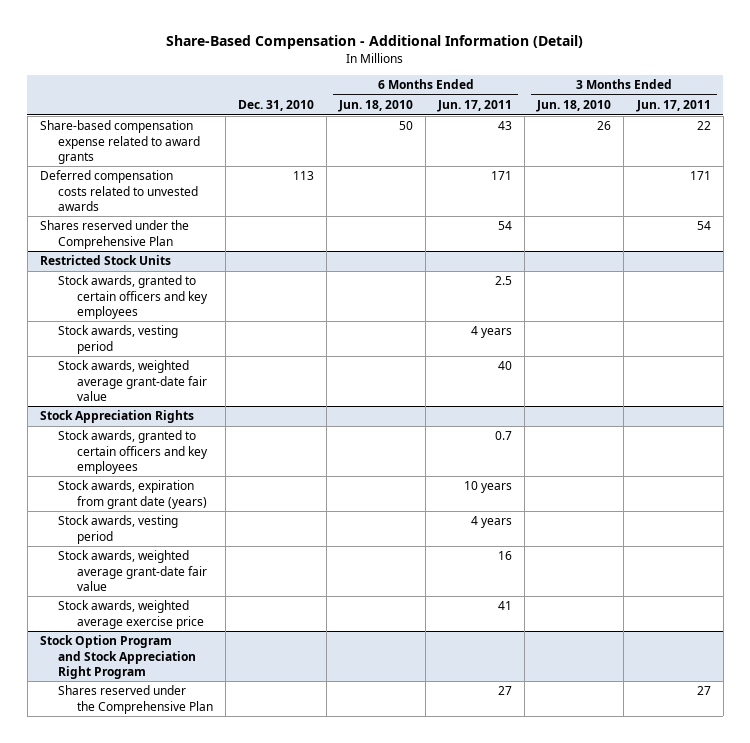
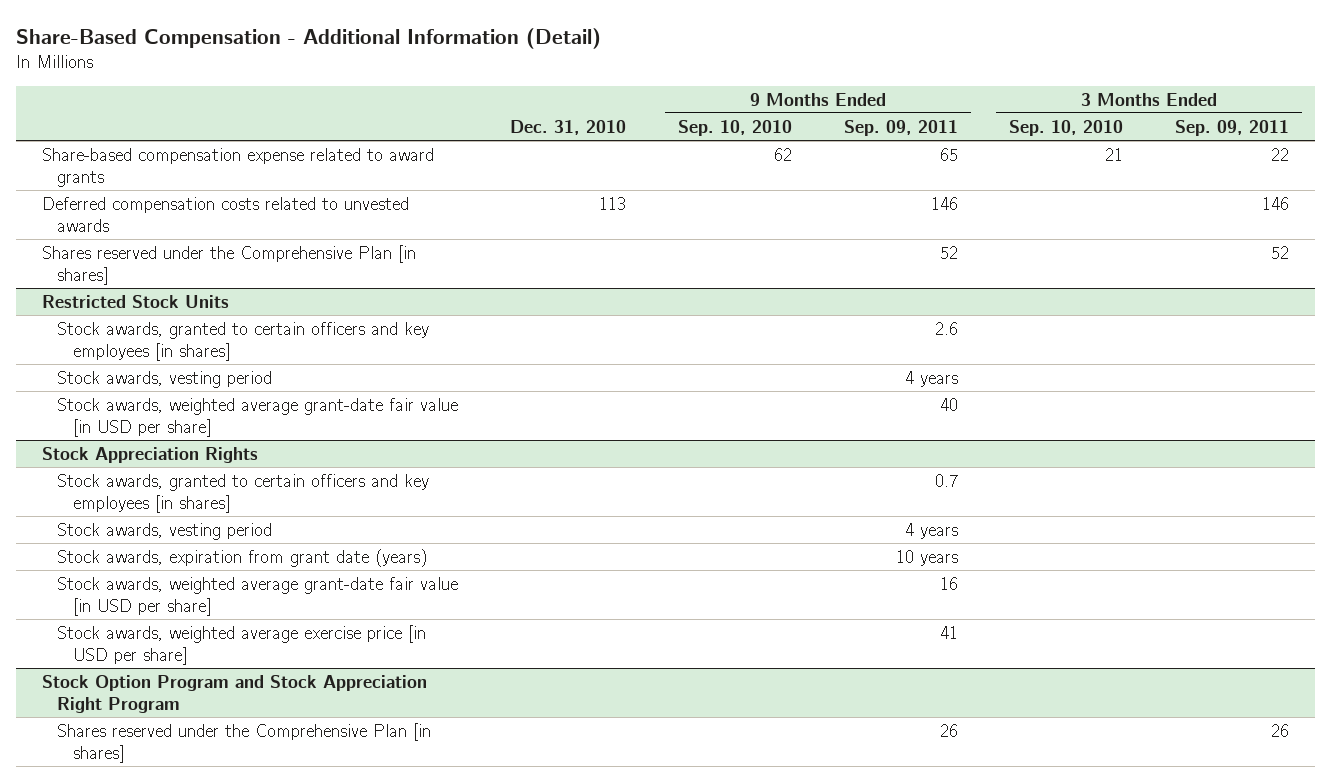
- | Dec. 31, 2010 | 6 Months Ended Jun. 18, 2010 | 6 Months Ended Jun. 17, 2011 | 3 Months Ended Jun. 18, 2010 | 3 Months Ended Jun. 17, 2011
+ | Dec. 31, 2010 | 9 Months Ended Sep. 10, 2010 | 9 Months Ended Sep. 09, 2011 | 3 Months Ended Sep. 10, 2010 | 3 Months Ended Sep. 09, 2011
- Shares reserved under the Comprehensive Plan | | | 54 | | 54
+ Shares reserved under the Comprehensive Plan [in shares] | | | 52 | | 52
@ Restricted Stock Units
- Stock awards, granted to certain officers and key employees | | | 2.5 | |
+ Stock awards, granted to certain officers and key employees [in shares] | | | 2.6 | |
- Stock awards, weighted average grant-date fair value | | | 40 | |
+ Stock awards, weighted average grant-date fair value [in USD per share] | | | 40 | |
@ Stock Appreciation Rights
- Stock awards, granted to certain officers and key employees | | | 0.7 | |
+ Stock awards, granted to certain officers and key employees [in shares] | | | 0.7 | |
- Stock awards, weighted average grant-date fair value | | | 16 | |
- Stock awards, weighted average exercise price | | | 41 | |
moved down: Stock awards, expiration from grant date (years) | | | 10 years | |
+ Stock awards, weighted average grant-date fair value [in USD per share] | | | 16 | |
+ Stock awards, weighted average exercise price [in USD per share] | | | 41 | |
@ Stock Option Program and Stock Appreciation Right Program
- Shares reserved under the Comprehensive Plan | | | 27 | | 27
+ Shares reserved under the Comprehensive Plan [in shares] | | | 26 | | 26

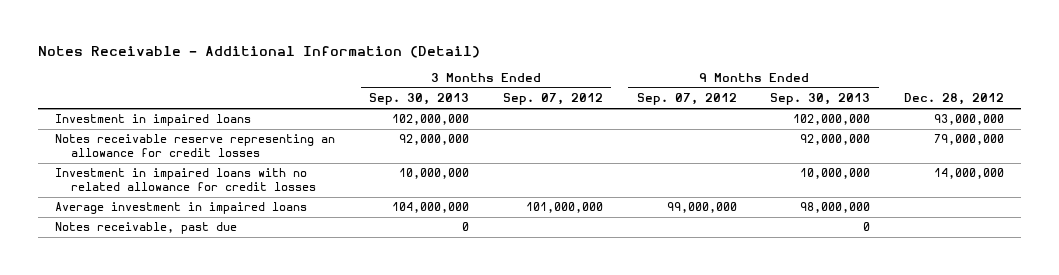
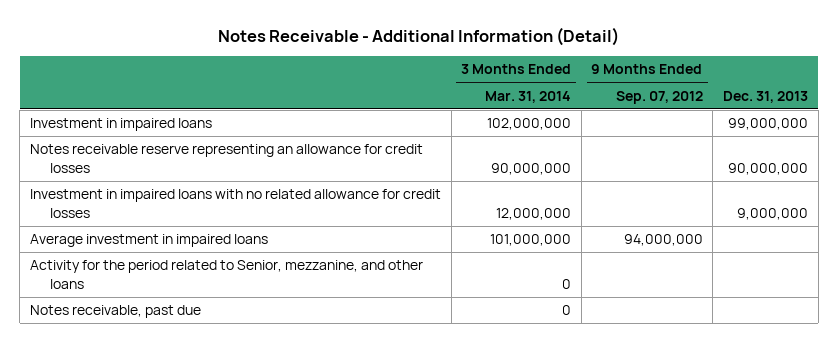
- | 3 Months Ended Sep. 30, 2013 | 3 Months Ended Sep. 07, 2012 | 9 Months Ended Sep. 07, 2012 | 9 Months Ended Sep. 30, 2013 | Dec. 28, 2012
+ | 3 Months Ended Mar. 31, 2014 | 9 Months Ended Sep. 07, 2012 | Dec. 31, 2013
- Average investment in impaired loans | 104,000,000 | 101,000,000 | 99,000,000 | 98,000,000 |
+ Average investment in impaired loans | 101,000,000 | 94,000,000 |
+ Activity for the period related to Senior, mezzanine, and other loans | 0 | |

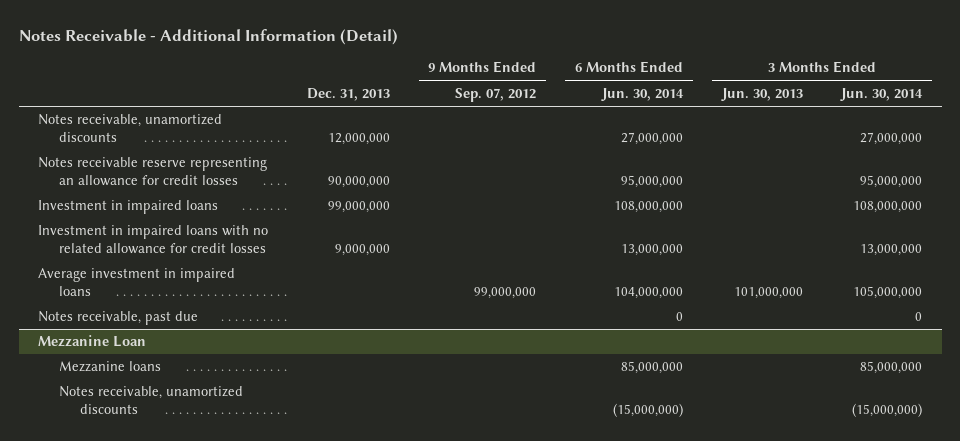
- | 3 Months Ended Mar. 31, 2014 | 9 Months Ended Sep. 07, 2012 | Dec. 31, 2013
+ | Dec. 31, 2013 | 9 Months Ended Sep. 07, 2012 | 6 Months Ended Jun. 30, 2014 | 3 Months Ended Jun. 30, 2013 | 3 Months Ended Jun. 30, 2014
+ Notes receivable, unamortized discounts | 12,000,000 | | 27,000,000 | | 27,000,000
moved down: Investment in impaired loans | 99,000,000 | | 108,000,000 | | 108,000,000
- Average investment in impaired loans | 101,000,000 | 94,000,000 |
- Activity for the period related to Senior, mezzanine, and other loans | 0 | |
+ Average investment in impaired loans | | 99,000,000 | 104,000,000 | 101,000,000 | 105,000,000
+ Mezzanine Loan
+ Mezzanine loans | | | 85,000,000 | | 85,000,000
+ Notes receivable, unamortized discounts | | | (15,000,000) | | (15,000,000)

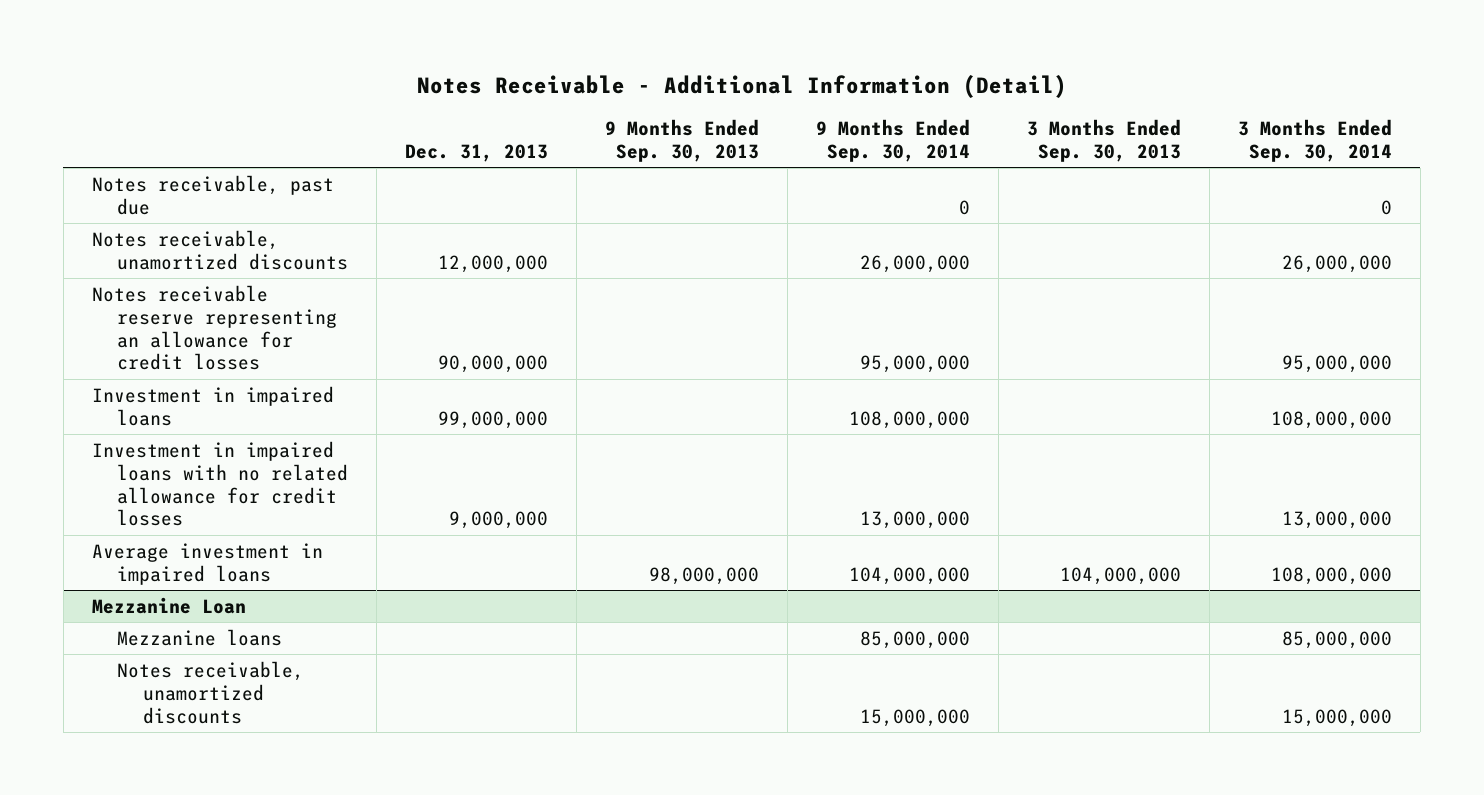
- | Dec. 31, 2013 | 9 Months Ended Sep. 07, 2012 | 6 Months Ended Jun. 30, 2014 | 3 Months Ended Jun. 30, 2013 | 3 Months Ended Jun. 30, 2014
+ | Dec. 31, 2013 | 9 Months Ended Sep. 30, 2013 | 9 Months Ended Sep. 30, 2014 | 3 Months Ended Sep. 30, 2013 | 3 Months Ended Sep. 30, 2014
moved up: Notes receivable, past due | | | 0 | | 0

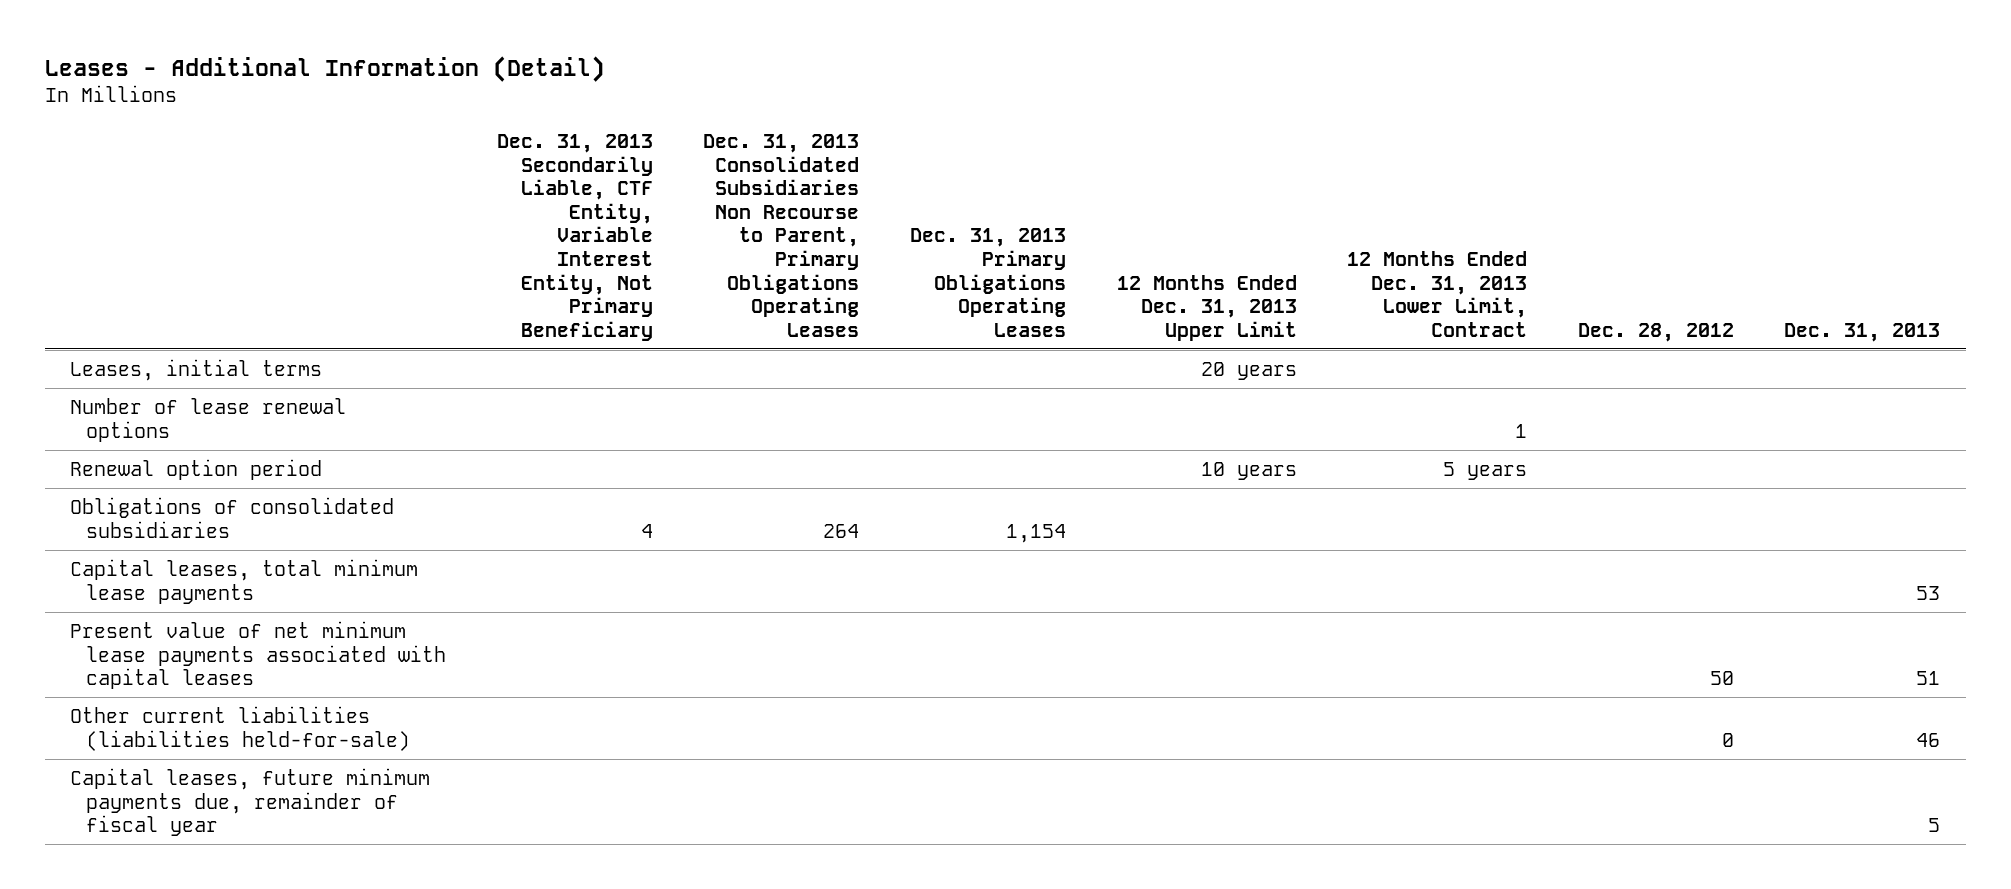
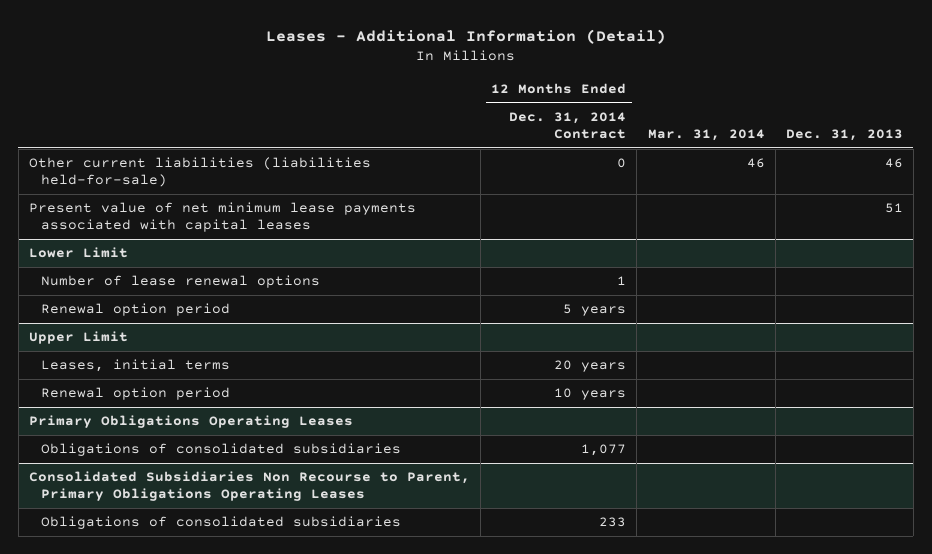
- | Dec. 31, 2013 Secondarily Liable, CTF Entity, Variable Interest Entity, Not Primary Beneficiary | Dec. 31, 2013 Consolidated Subsidiaries Non Recourse to Parent, Primary Obligations Operating Leases | Dec. 31, 2013 Primary Obligations Operating Leases | 12 Months Ended Dec. 31, 2013 Upper Limit | 12 Months Ended Dec. 31, 2013 Lower Limit, Contract | Dec. 28, 2012 | Dec. 31, 2013
+ | 12 Months Ended Dec. 31, 2014 Contract | Mar. 31, 2014 | Dec. 31, 2013
- Leases, initial terms | | | | 20 years | | |
- Number of lease renewal options | | | | | 1 | |
- Renewal option period | | | | 10 years | 5 years | |
- Obligations of consolidated subsidiaries | 4 | 264 | 1,154 | | | |
- Capital leases, total minimum lease payments | | | | | | | 53
- Capital leases, future minimum payments due, remainder of fiscal year | | | | | | | 5
moved down: Present value of net minimum lease payments associated with capital leases | | | 51
+ Lower Limit
+ Number of lease renewal options | 1 | |
+ Renewal option period | 5 years | |
+ Upper Limit
+ Leases, initial terms | 20 years | |
+ Renewal option period | 10 years | |
+ Primary Obligations Operating Leases
+ Obligations of consolidated subsidiaries | 1,077 | |
+ Consolidated Subsidiaries Non Recourse to Parent, Primary Obligations Operating Leases
+ Obligations of consolidated subsidiaries | 233 | |

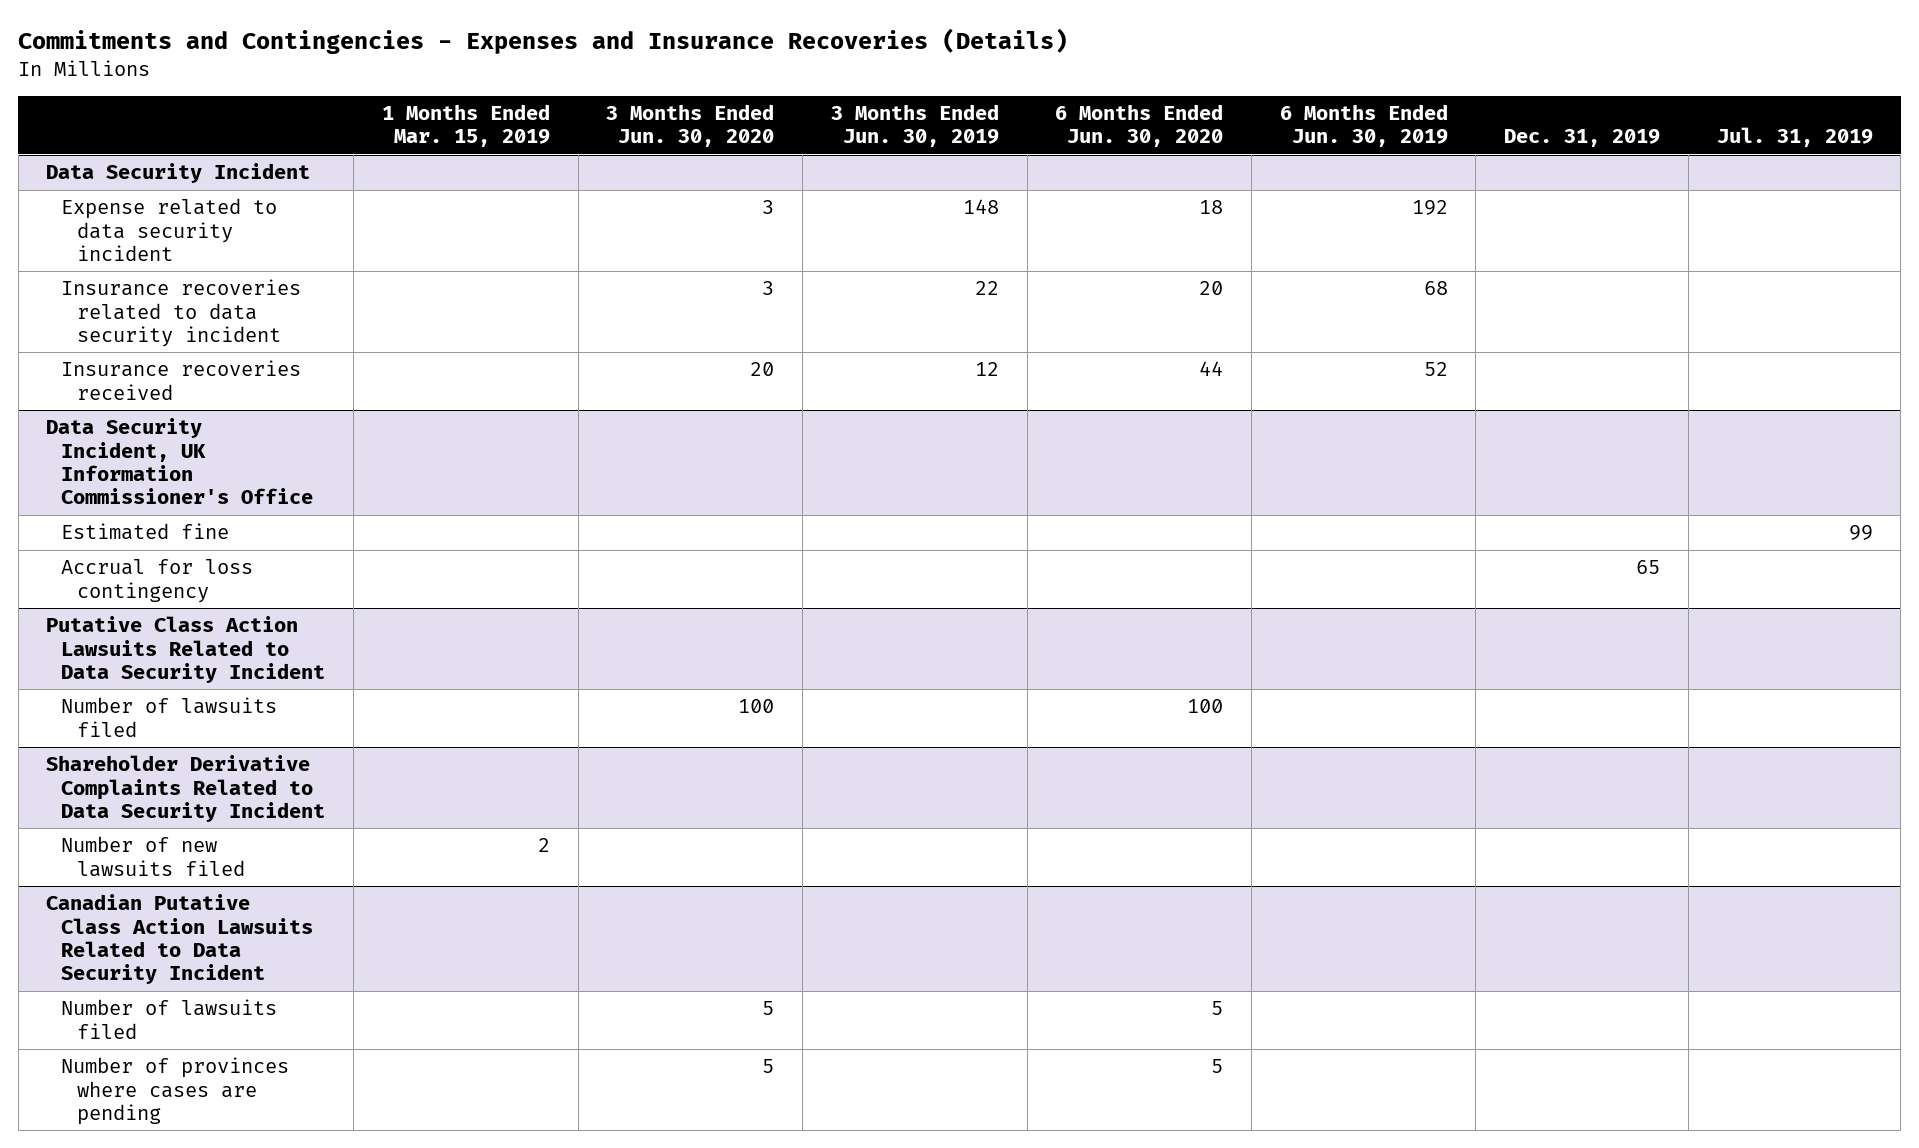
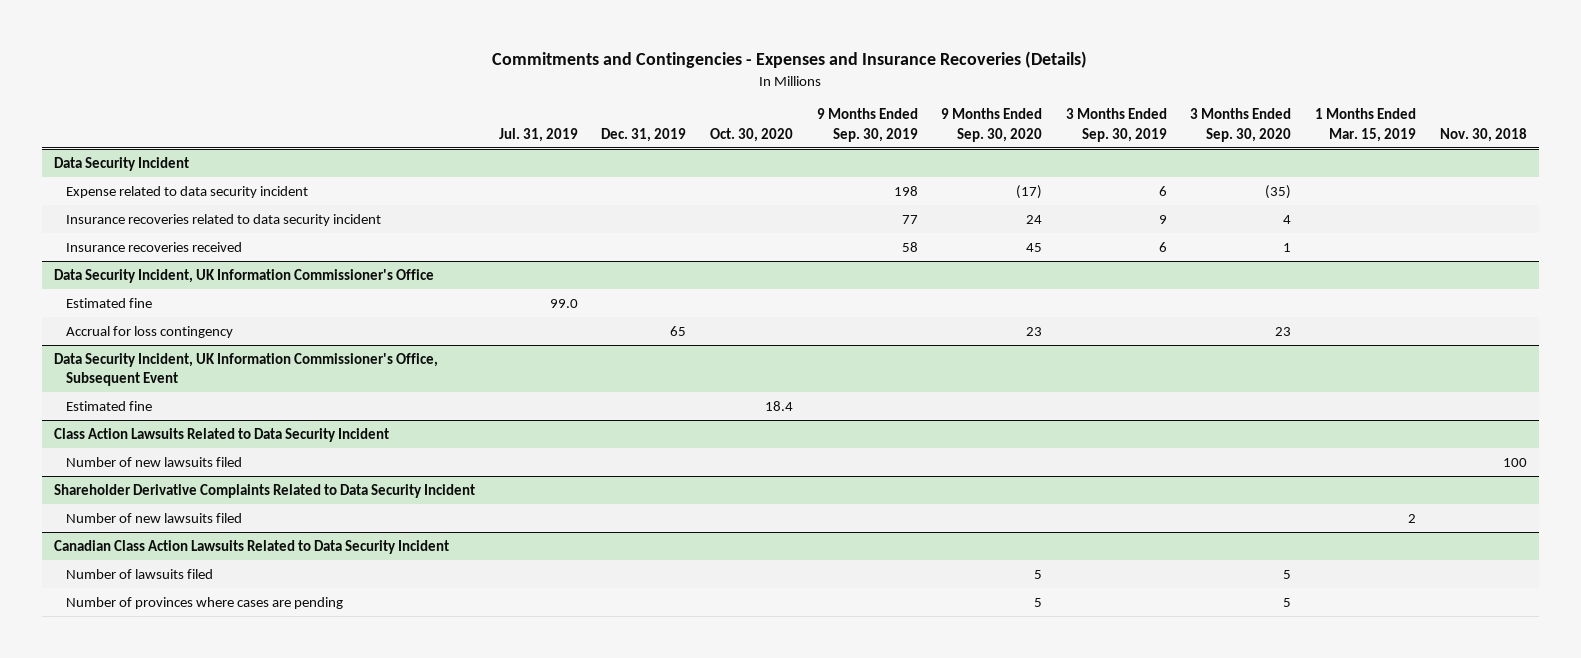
- | 1 Months Ended Mar. 15, 2019 | 3 Months Ended Jun. 30, 2020 | 3 Months Ended Jun. 30, 2019 | 6 Months Ended Jun. 30, 2020 | 6 Months Ended Jun. 30, 2019 | Dec. 31, 2019 | Jul. 31, 2019
+ | Jul. 31, 2019 | Dec. 31, 2019 | Oct. 30, 2020 | 9 Months Ended Sep. 30, 2019 | 9 Months Ended Sep. 30, 2020 | 3 Months Ended Sep. 30, 2019 | 3 Months Ended Sep. 30, 2020 | 1 Months Ended Mar. 15, 2019 | Nov. 30, 2018
@ Data Security Incident, UK Information Commissioner's Office
- Estimated fine | | | | | | | 99
+ Estimated fine | 99.0 | | | | | | | |
- Putative Class Action Lawsuits Related to Data Security Incident
- Number of lawsuits filed | | 100 | | 100 | | |
+ Data Security Incident, UK Information Commissioner's Office, Subsequent Event
+ Estimated fine | | | 18.4 | | | | | |
+ Class Action Lawsuits Related to Data Security Incident
+ Number of new lawsuits filed | | | | | | | | | 100
- Canadian Putative Class Action Lawsuits Related to Data Security Incident
- Number of lawsuits filed | | 5 | | 5 | | |
- Number of provinces where cases are pending | | 5 | | 5 | | |
+ Canadian Class Action Lawsuits Related to Data Security Incident
+ Number of lawsuits filed | | | | | 5 | | 5 | |
+ Number of provinces where cases are pending | | | | | 5 | | 5 | |

